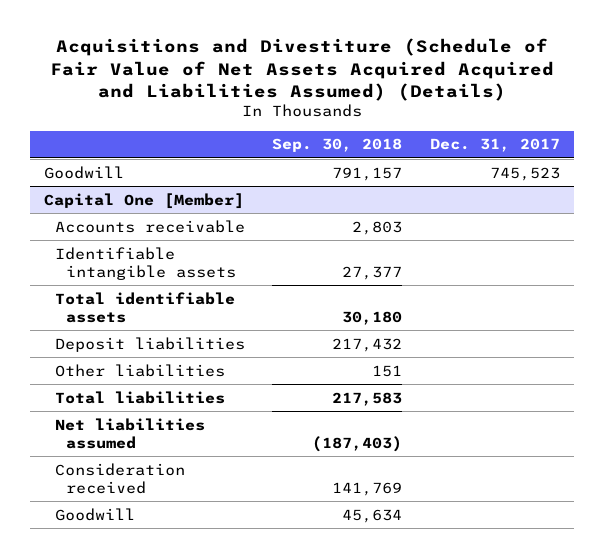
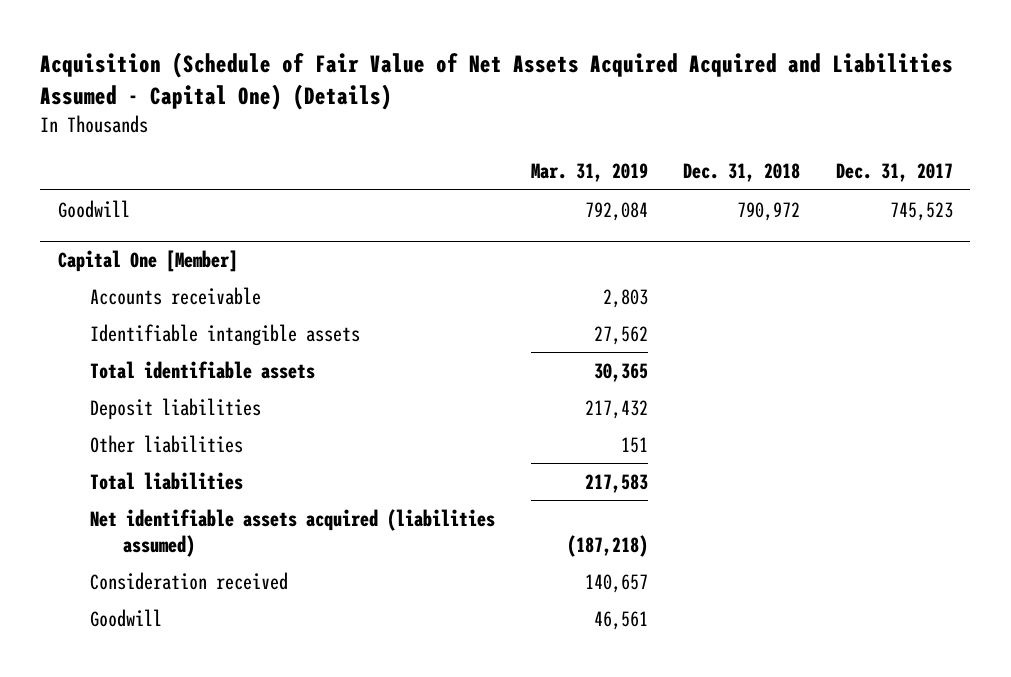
- Acquisitions and Divestiture (Schedule of Fair Value of Net Assets Acquired Acquired and Liabilities Assumed) (Details)
+ Acquisition (Schedule of Fair Value of Net Assets Acquired Acquired and Liabilities Assumed - Capital One) (Details)
- | Sep. 30, 2018 | Dec. 31, 2017
+ | Mar. 31, 2019 | Dec. 31, 2018 | Dec. 31, 2017
@ Capital One [Member]
- Net liabilities assumed | (187,403) |
+ Net identifiable assets acquired (liabilities assumed) | (187,218) | |

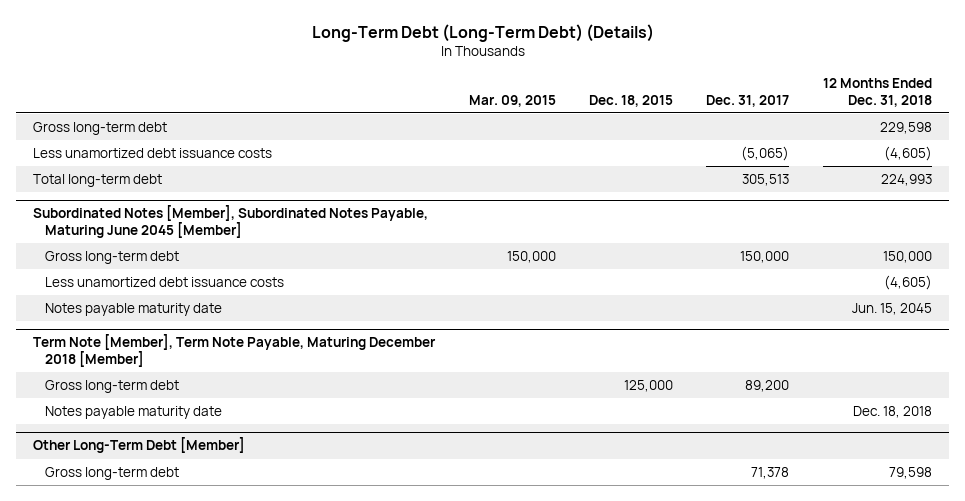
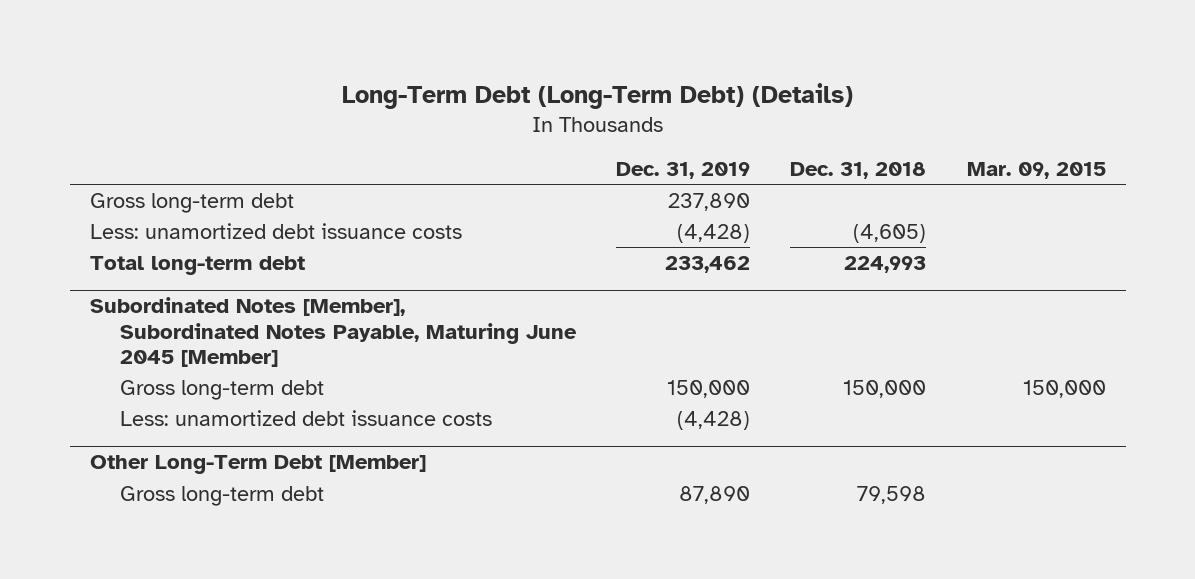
- | Mar. 09, 2015 | Dec. 18, 2015 | Dec. 31, 2017 | 12 Months Ended Dec. 31, 2018
+ | Dec. 31, 2019 | Dec. 31, 2018 | Mar. 09, 2015
- Less unamortized debt issuance costs | | | (5,065) | (4,605)
+ Less: unamortized debt issuance costs | (4,428) | (4,605) |
@ Subordinated Notes [Member], Subordinated Notes Payable, Maturing June 2045 [Member]
- Less unamortized debt issuance costs | | | | (4,605)
- Notes payable maturity date | | | | Jun. 15, 2045
- Term Note [Member], Term Note Payable, Maturing December 2018 [Member]
- Gross long-term debt | | 125,000 | 89,200 |
- Notes payable maturity date | | | | Dec. 18, 2018
@ Subordinated Notes [Member], Subordinated Notes Payable, Maturing June 2045 [Member]
+ Less: unamortized debt issuance costs | (4,428) | |

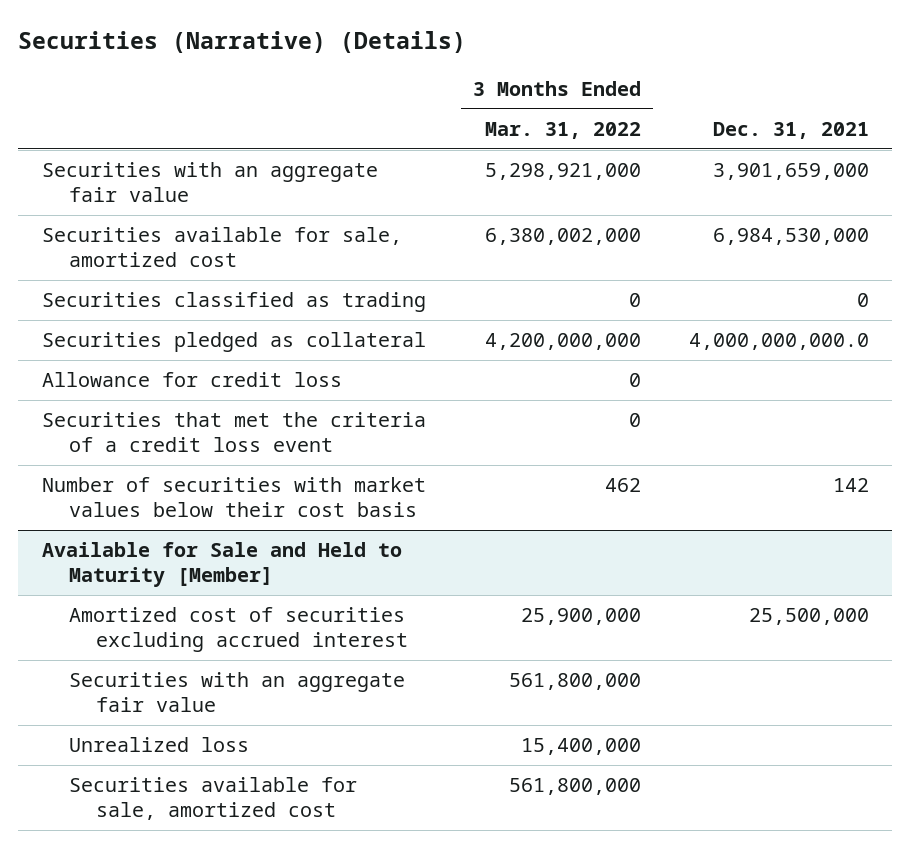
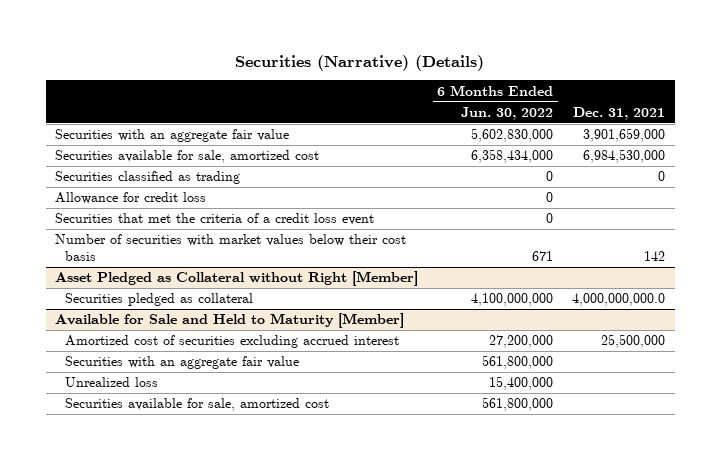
- | 3 Months Ended Mar. 31, 2022 | Dec. 31, 2021
+ | 6 Months Ended Jun. 30, 2022 | Dec. 31, 2021
- Securities pledged as collateral | 4,200,000,000 | 4,000,000,000.0
+ Asset Pledged as Collateral without Right [Member]
+ Securities pledged as collateral | 4,100,000,000 | 4,000,000,000.0

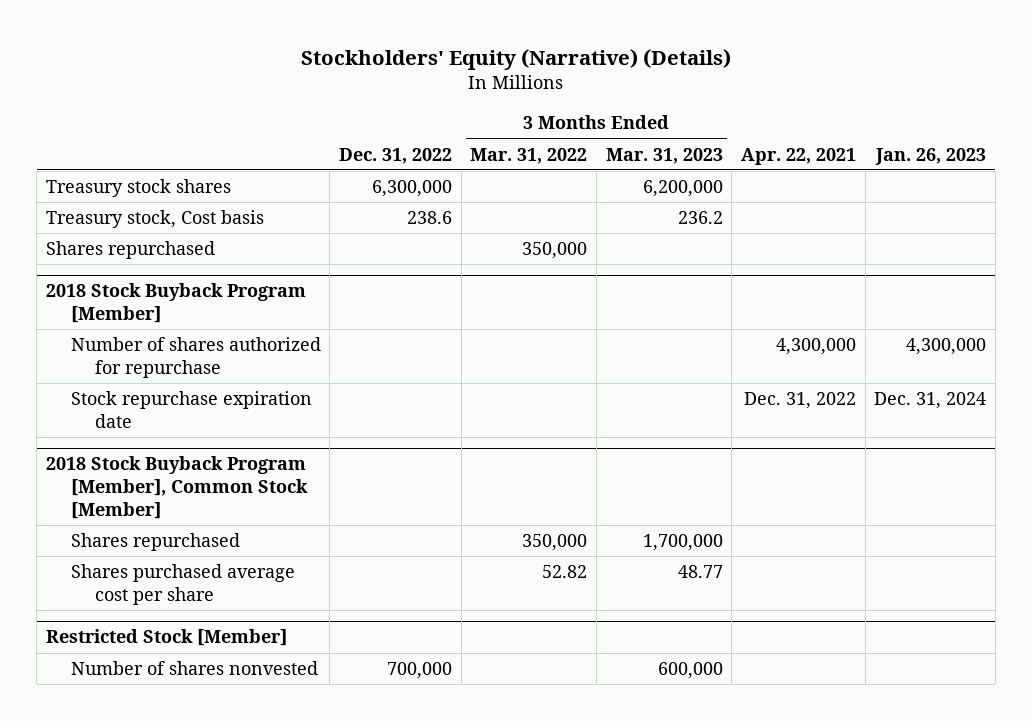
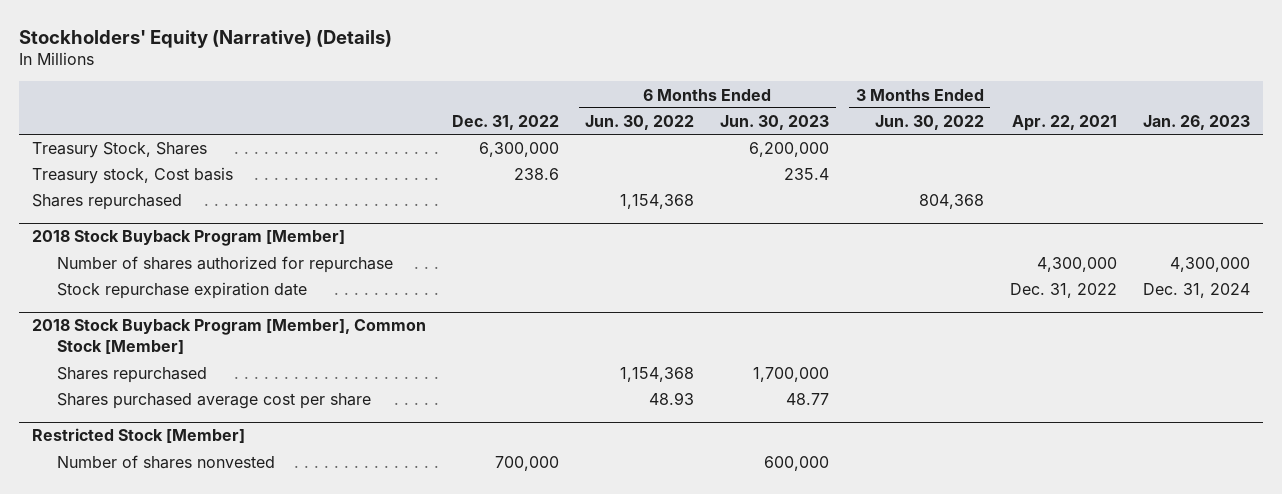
- | Dec. 31, 2022 | 3 Months Ended Mar. 31, 2022 | 3 Months Ended Mar. 31, 2023 | Apr. 22, 2021 | Jan. 26, 2023
+ | Dec. 31, 2022 | 6 Months Ended Jun. 30, 2022 | 6 Months Ended Jun. 30, 2023 | 3 Months Ended Jun. 30, 2022 | Apr. 22, 2021 | Jan. 26, 2023
- Treasury stock shares | 6,300,000 | | 6,200,000 | |
+ Treasury Stock, Shares | 6,300,000 | | 6,200,000 | | |

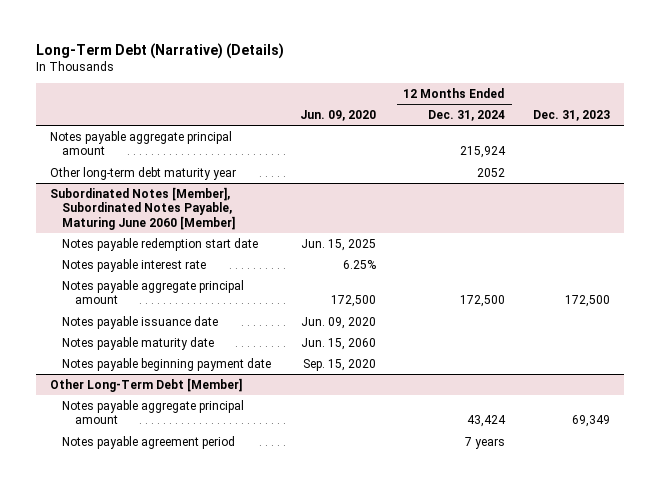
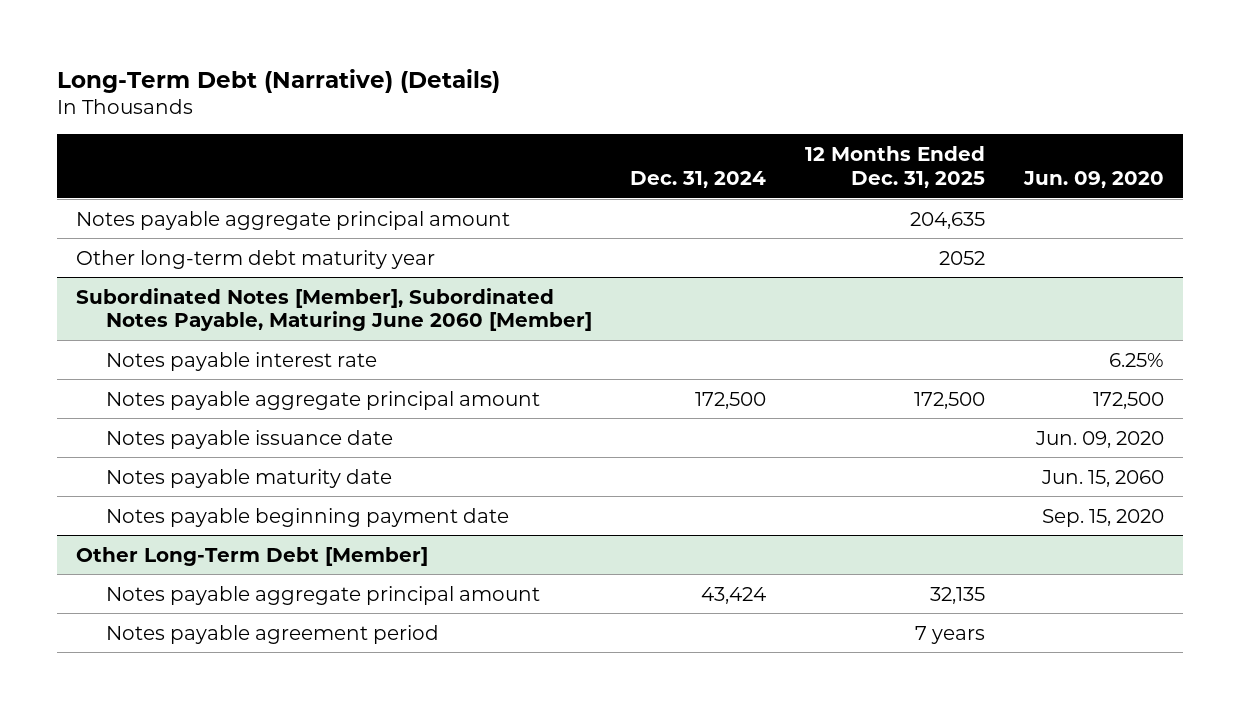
- | Jun. 09, 2020 | 12 Months Ended Dec. 31, 2024 | Dec. 31, 2023
+ | Dec. 31, 2024 | 12 Months Ended Dec. 31, 2025 | Jun. 09, 2020
@ Subordinated Notes [Member], Subordinated Notes Payable, Maturing June 2060 [Member]
- Notes payable redemption start date | Jun. 15, 2025 | |

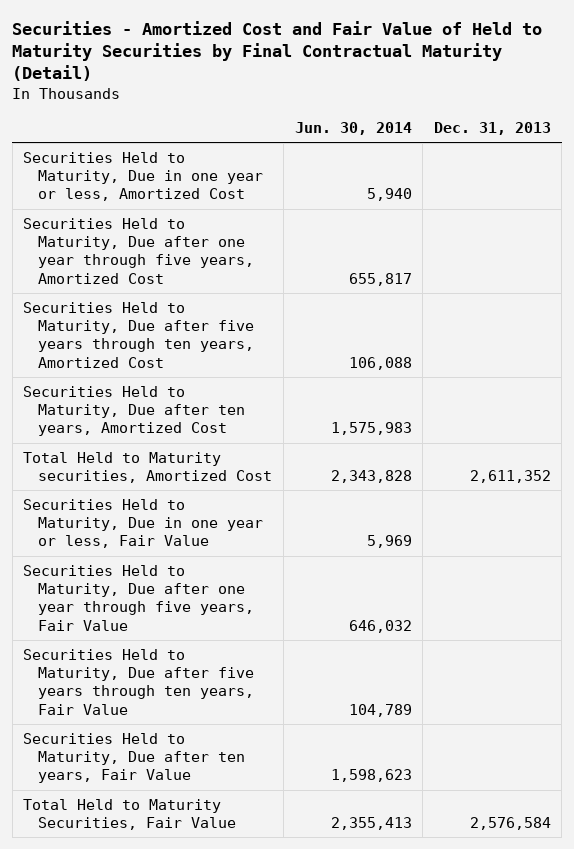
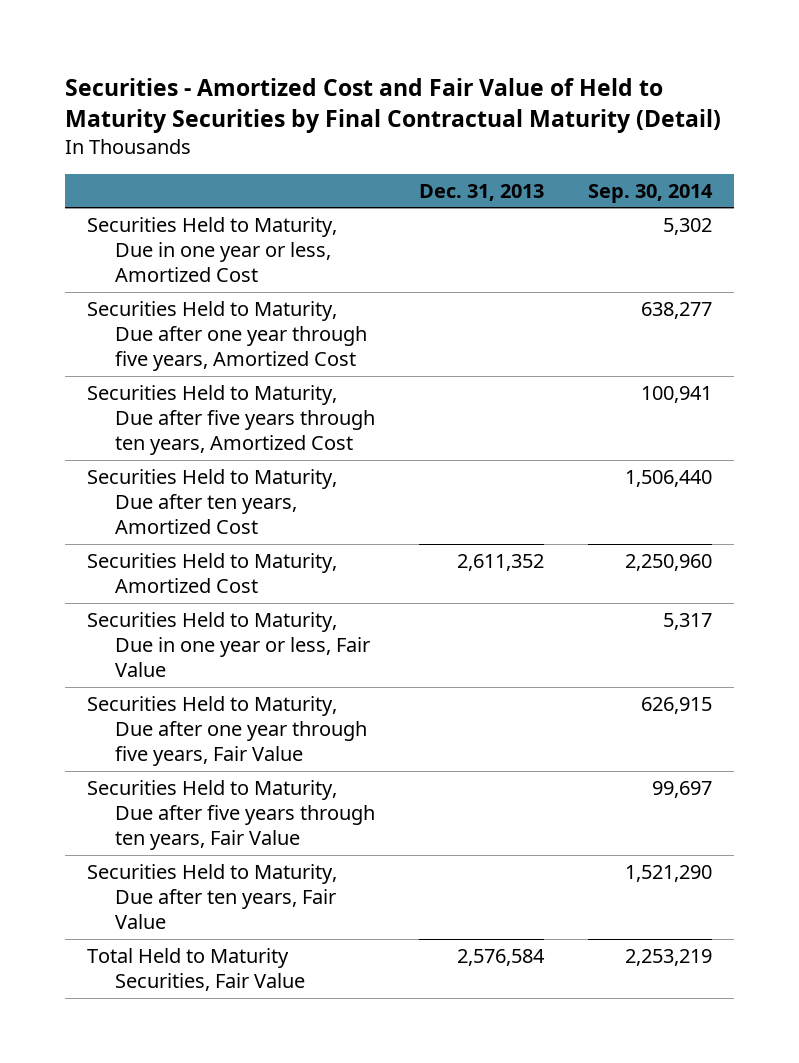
- | Jun. 30, 2014 | Dec. 31, 2013
+ | Dec. 31, 2013 | Sep. 30, 2014
- Total Held to Maturity securities, Amortized Cost | 2,343,828 | 2,611,352
+ Securities Held to Maturity, Amortized Cost | 2,611,352 | 2,250,960

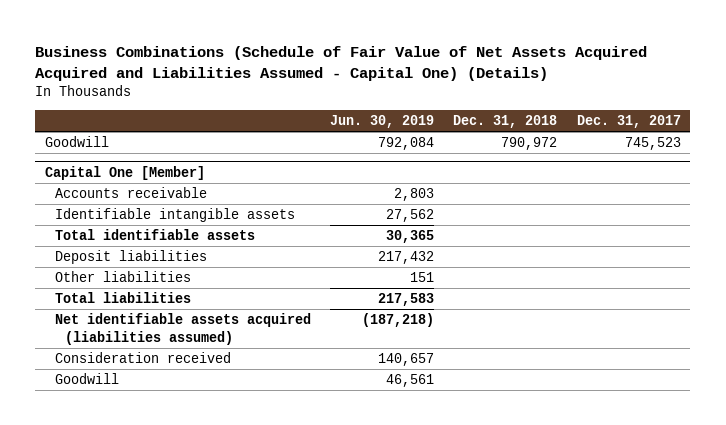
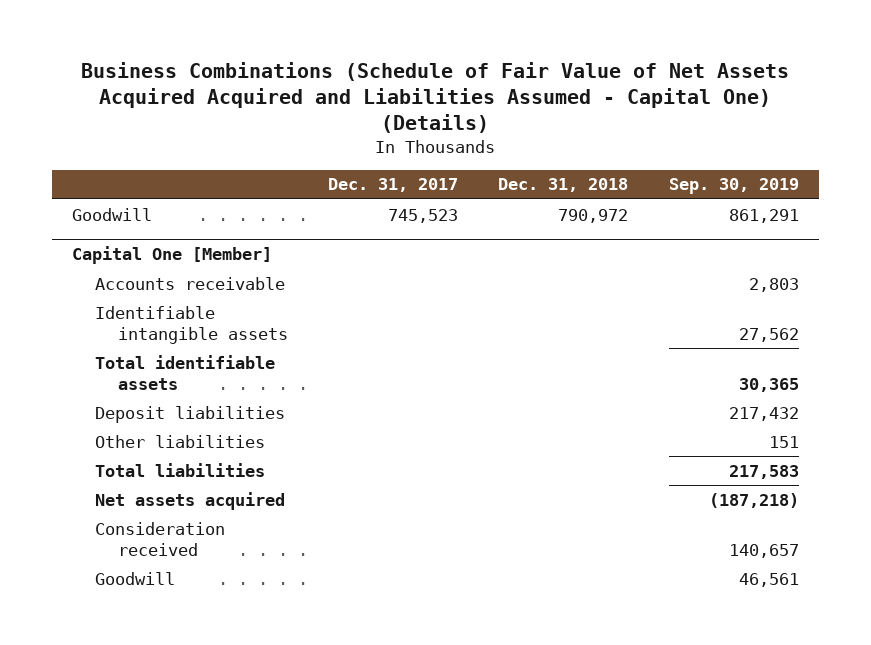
- | Jun. 30, 2019 | Dec. 31, 2018 | Dec. 31, 2017
+ | Dec. 31, 2017 | Dec. 31, 2018 | Sep. 30, 2019
@ Capital One [Member]
- Net identifiable assets acquired (liabilities assumed) | (187,218) | |
+ Net assets acquired | | | (187,218)

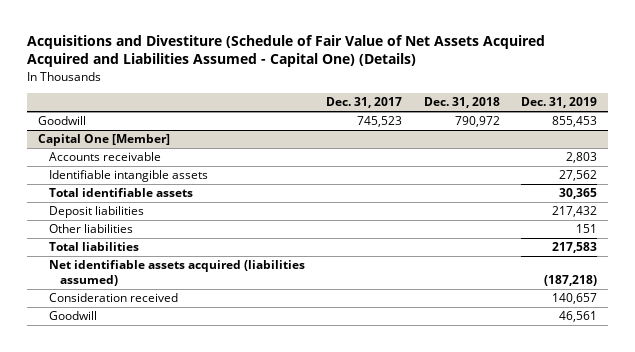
- Business Combinations (Schedule of Fair Value of Net Assets Acquired Acquired and Liabilities Assumed - Capital One) (Details)
+ Acquisitions and Divestiture (Schedule of Fair Value of Net Assets Acquired Acquired and Liabilities Assumed - Capital One) (Details)
- | Dec. 31, 2017 | Dec. 31, 2018 | Sep. 30, 2019
+ | Dec. 31, 2017 | Dec. 31, 2018 | Dec. 31, 2019
@ Capital One [Member]
- Net assets acquired | | | (187,218)
+ Net identifiable assets acquired (liabilities assumed) | | | (187,218)

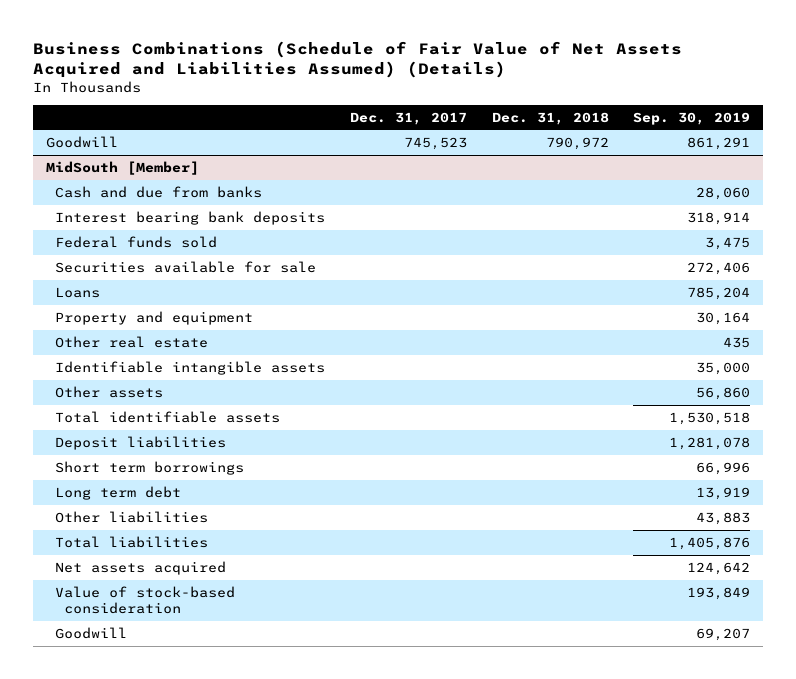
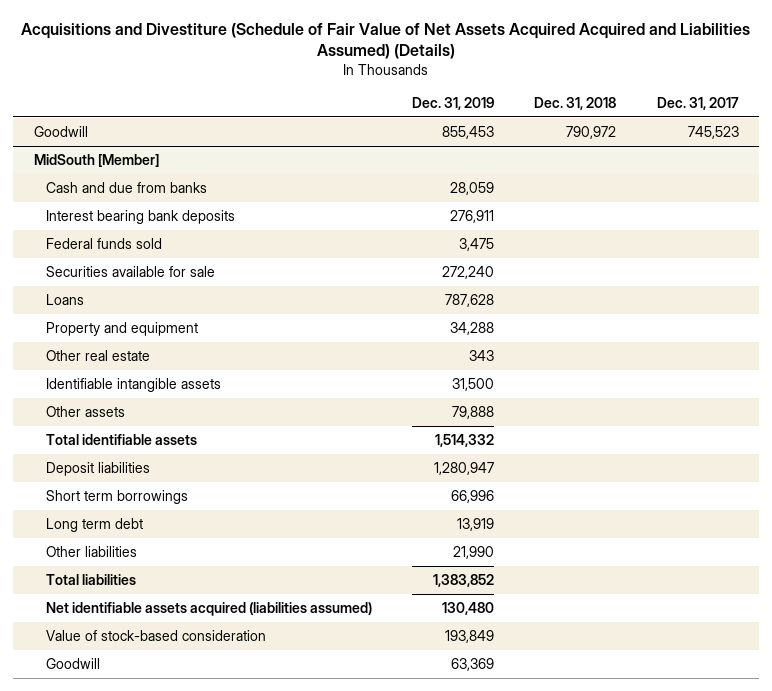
- Business Combinations (Schedule of Fair Value of Net Assets Acquired and Liabilities Assumed) (Details)
+ Acquisitions and Divestiture (Schedule of Fair Value of Net Assets Acquired Acquired and Liabilities Assumed) (Details)
- | Dec. 31, 2017 | Dec. 31, 2018 | Sep. 30, 2019
+ | Dec. 31, 2019 | Dec. 31, 2018 | Dec. 31, 2017
@ MidSouth [Member]
- Net assets acquired | | | 124,642
+ Net identifiable assets acquired (liabilities assumed) | 130,480 | |

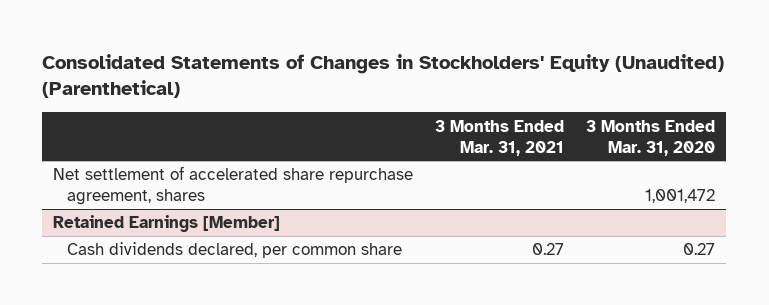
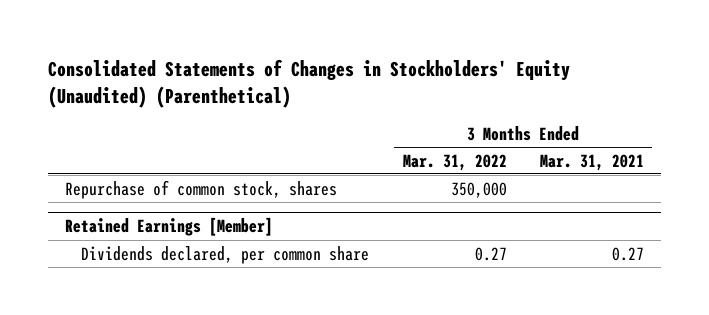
- | 3 Months Ended Mar. 31, 2021 | 3 Months Ended Mar. 31, 2020
+ | 3 Months Ended Mar. 31, 2022 | 3 Months Ended Mar. 31, 2021
- Net settlement of accelerated share repurchase agreement, shares | | 1,001,472
+ Repurchase of common stock, shares | 350,000 |
@ Retained Earnings [Member]
- Cash dividends declared, per common share | 0.27 | 0.27
+ Dividends declared, per common share | 0.27 | 0.27

